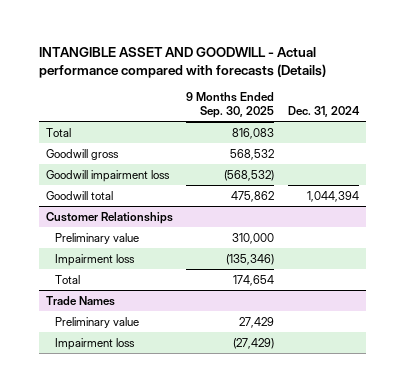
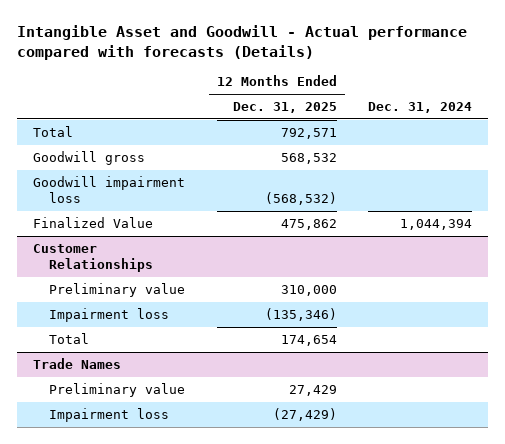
- INTANGIBLE ASSET AND GOODWILL - Actual performance compared with forecasts (Details)
+ Intangible Asset and Goodwill - Actual performance compared with forecasts (Details)
- | 9 Months Ended Sep. 30, 2025 | Dec. 31, 2024
+ | 12 Months Ended Dec. 31, 2025 | Dec. 31, 2024
- Goodwill total | 475,862 | 1,044,394
+ Finalized Value | 475,862 | 1,044,394

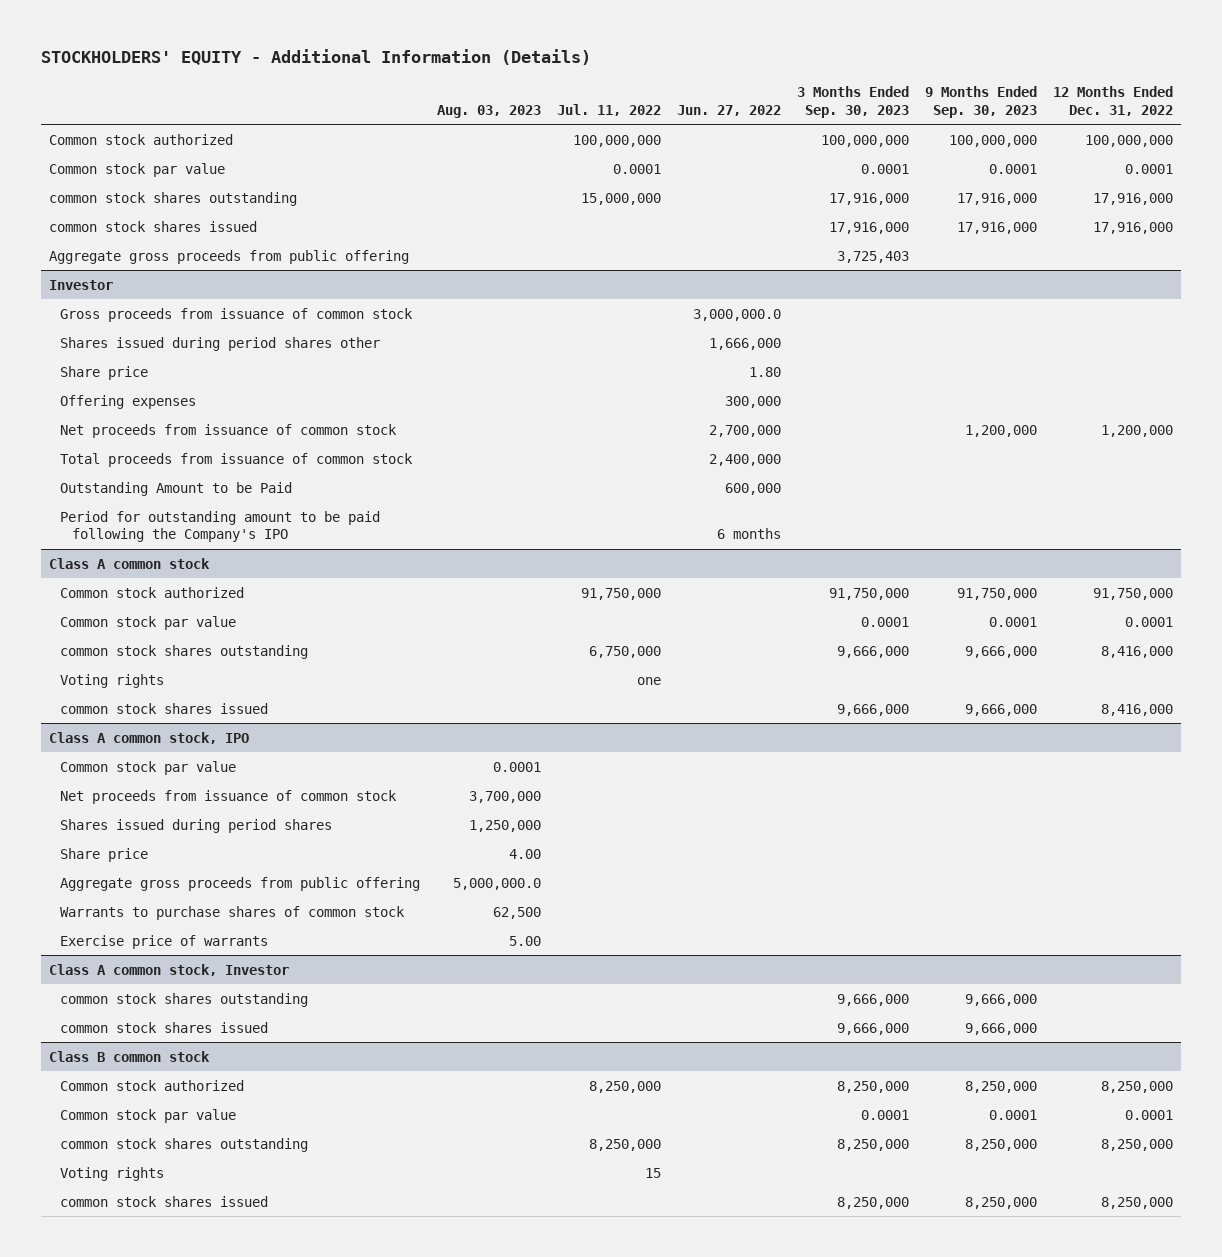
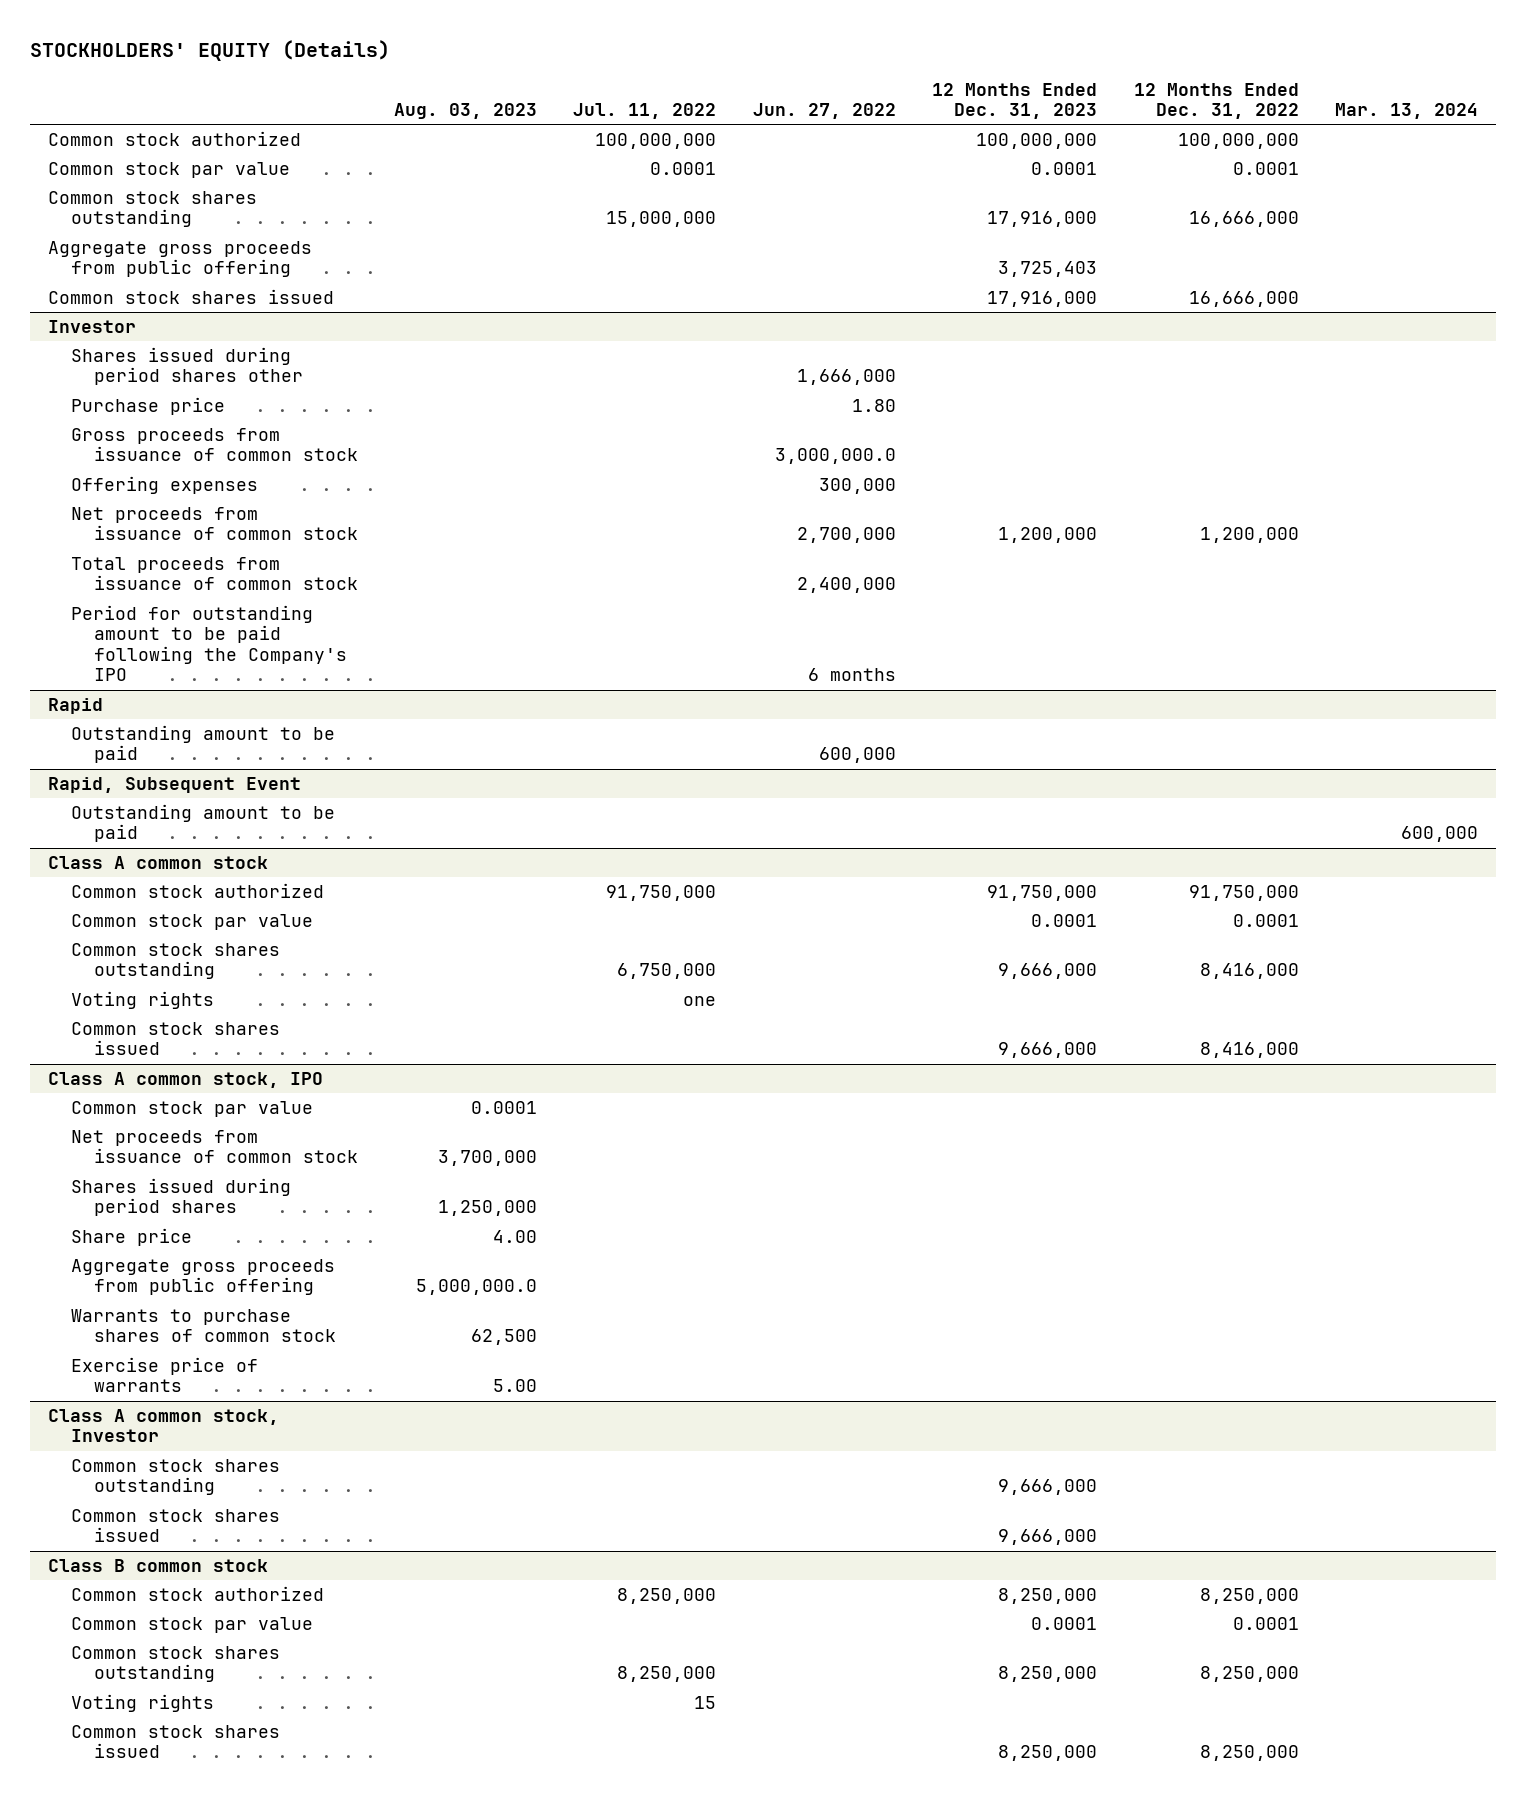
- STOCKHOLDERS' EQUITY - Additional Information (Details)
+ STOCKHOLDERS' EQUITY (Details)
- | Aug. 03, 2023 | Jul. 11, 2022 | Jun. 27, 2022 | 3 Months Ended Sep. 30, 2023 | 9 Months Ended Sep. 30, 2023 | 12 Months Ended Dec. 31, 2022
+ | Aug. 03, 2023 | Jul. 11, 2022 | Jun. 27, 2022 | 12 Months Ended Dec. 31, 2023 | 12 Months Ended Dec. 31, 2022 | Mar. 13, 2024
- common stock shares outstanding | | 15,000,000 | | 17,916,000 | 17,916,000 | 17,916,000
- common stock shares issued | | | | 17,916,000 | 17,916,000 | 17,916,000
+ Common stock shares outstanding | | 15,000,000 | | 17,916,000 | 16,666,000 |
+ Common stock shares issued | | | | 17,916,000 | 16,666,000 |
@ Investor
- Share price | | | 1.80 | | |
+ Purchase price | | | 1.80 | | |
moved down: Gross proceeds from issuance of common stock | | | 3,000,000.0 | | |
- Outstanding Amount to be Paid | | | 600,000 | | |
+ Rapid
+ Outstanding amount to be paid | | | 600,000 | | |
+ Rapid, Subsequent Event
+ Outstanding amount to be paid | | | | | | 600,000
@ Class A common stock
- common stock shares outstanding | | 6,750,000 | | 9,666,000 | 9,666,000 | 8,416,000
+ Common stock shares outstanding | | 6,750,000 | | 9,666,000 | 8,416,000 |
- common stock shares issued | | | | 9,666,000 | 9,666,000 | 8,416,000
+ Common stock shares issued | | | | 9,666,000 | 8,416,000 |
@ Class A common stock, Investor
- common stock shares outstanding | | | | 9,666,000 | 9,666,000 |
- common stock shares issued | | | | 9,666,000 | 9,666,000 |
+ Common stock shares outstanding | | | | 9,666,000 | |
+ Common stock shares issued | | | | 9,666,000 | |
@ Class B common stock
- common stock shares outstanding | | 8,250,000 | | 8,250,000 | 8,250,000 | 8,250,000
+ Common stock shares outstanding | | 8,250,000 | | 8,250,000 | 8,250,000 |
- common stock shares issued | | | | 8,250,000 | 8,250,000 | 8,250,000
+ Common stock shares issued | | | | 8,250,000 | 8,250,000 |

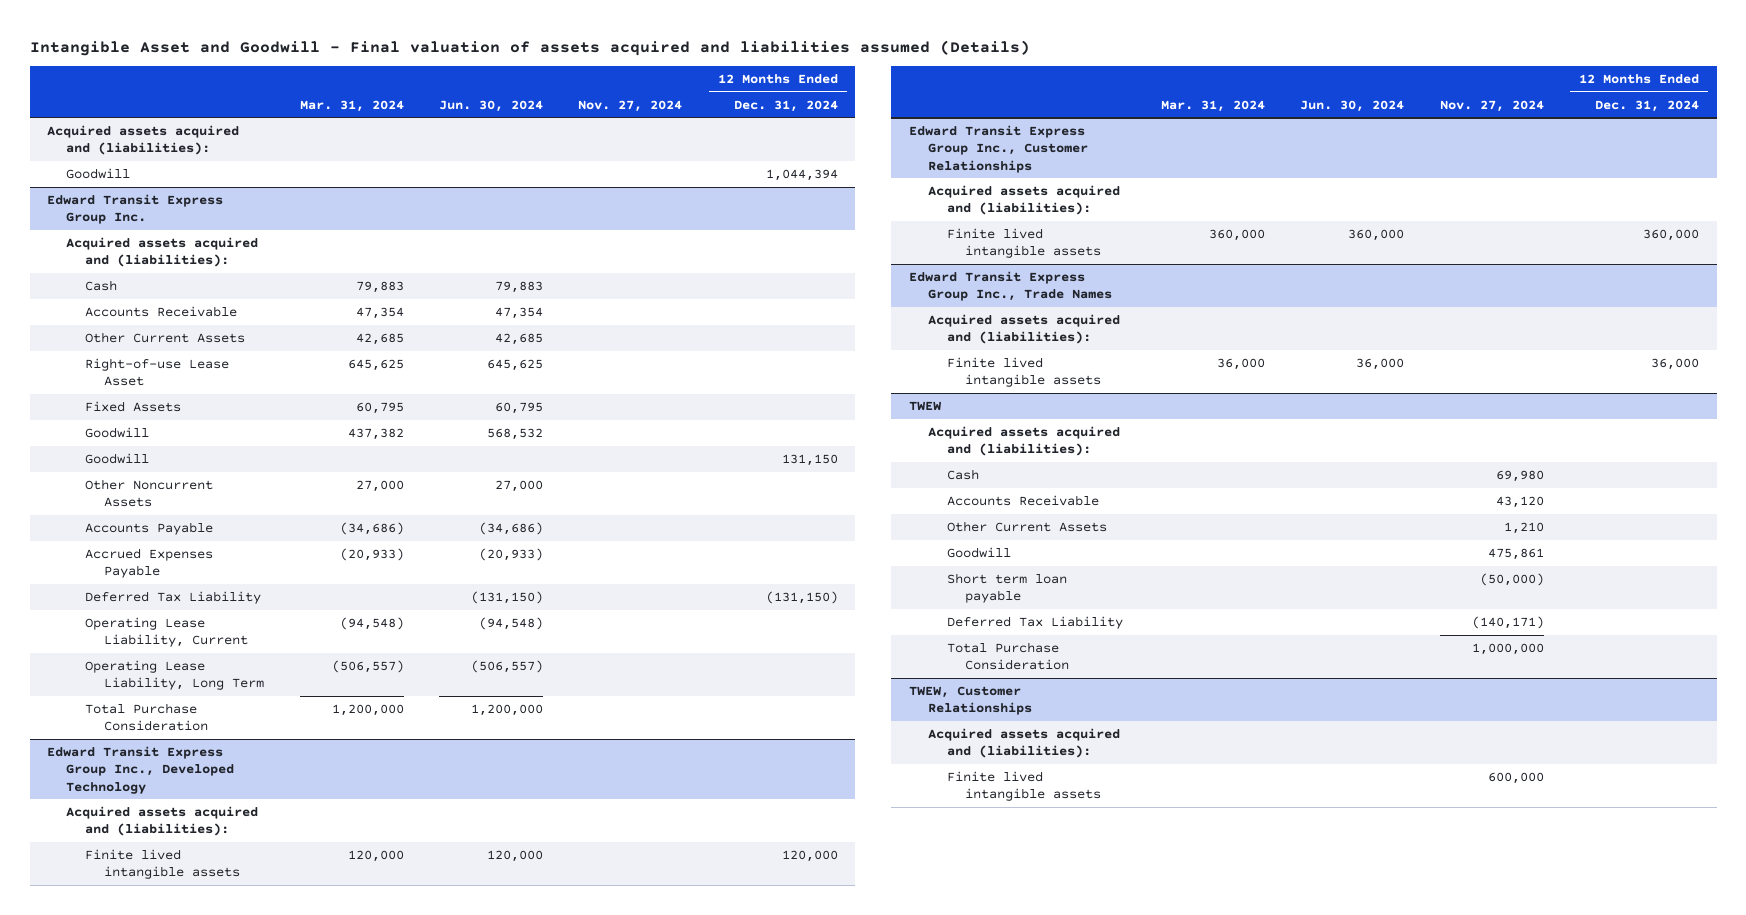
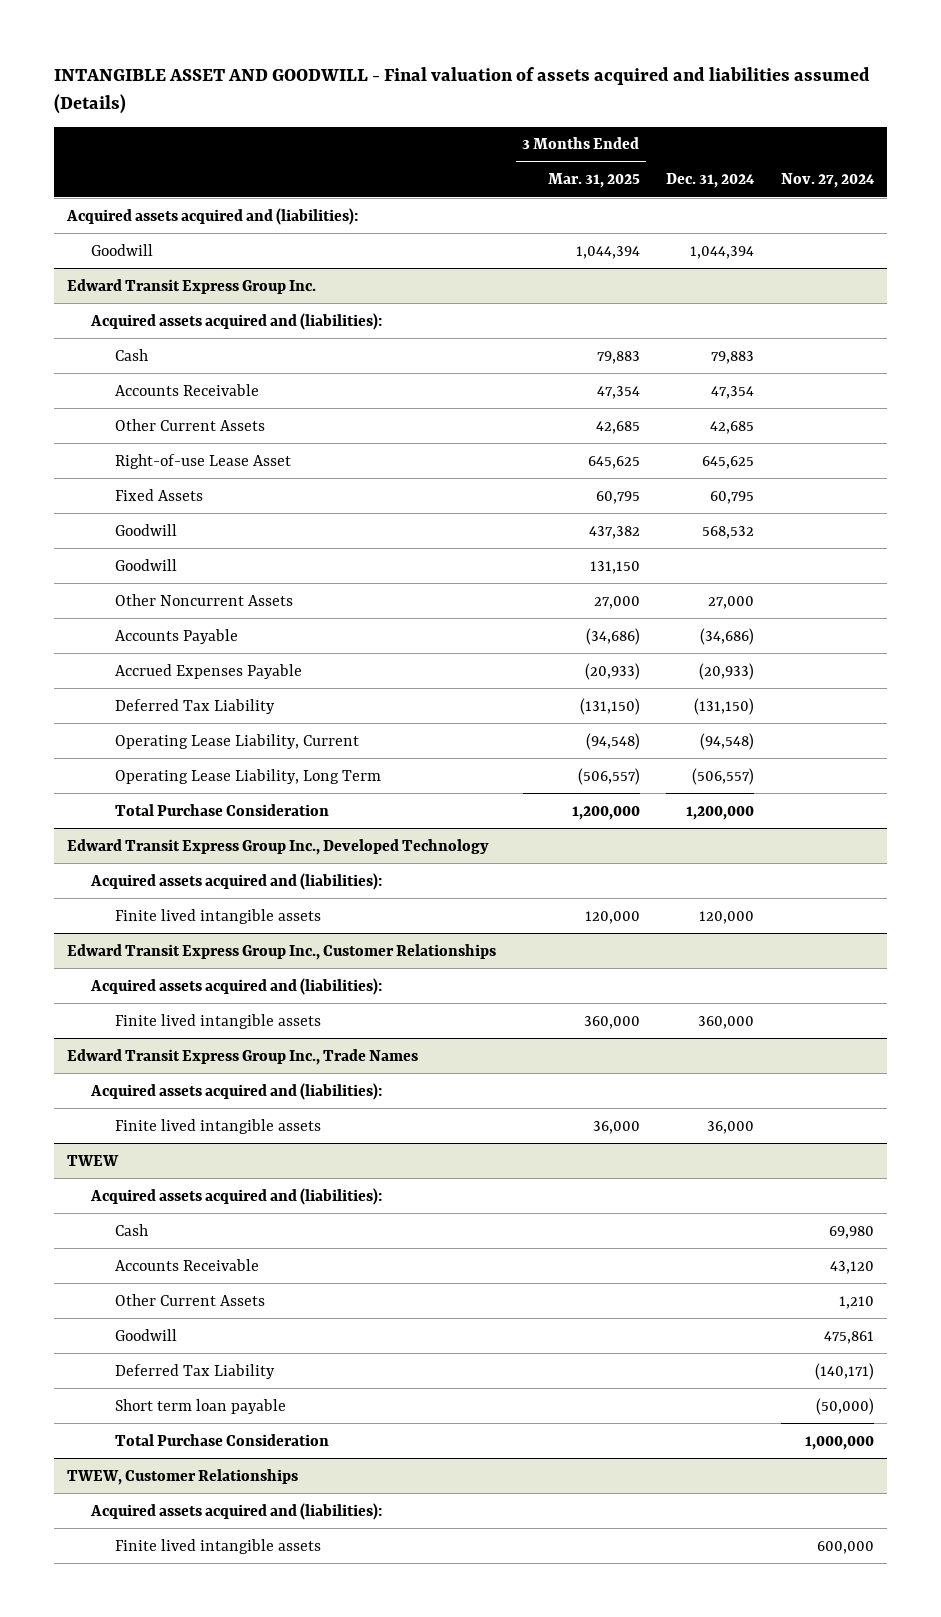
- Intangible Asset and Goodwill - Final valuation of assets acquired and liabilities assumed (Details)
+ INTANGIBLE ASSET AND GOODWILL - Final valuation of assets acquired and liabilities assumed (Details)
- | Mar. 31, 2024 | Jun. 30, 2024 | Nov. 27, 2024 | 12 Months Ended Dec. 31, 2024
+ | 3 Months Ended Mar. 31, 2025 | Dec. 31, 2024 | Nov. 27, 2024
@ TWEW
moved down: Short term loan payable | | | (50,000)

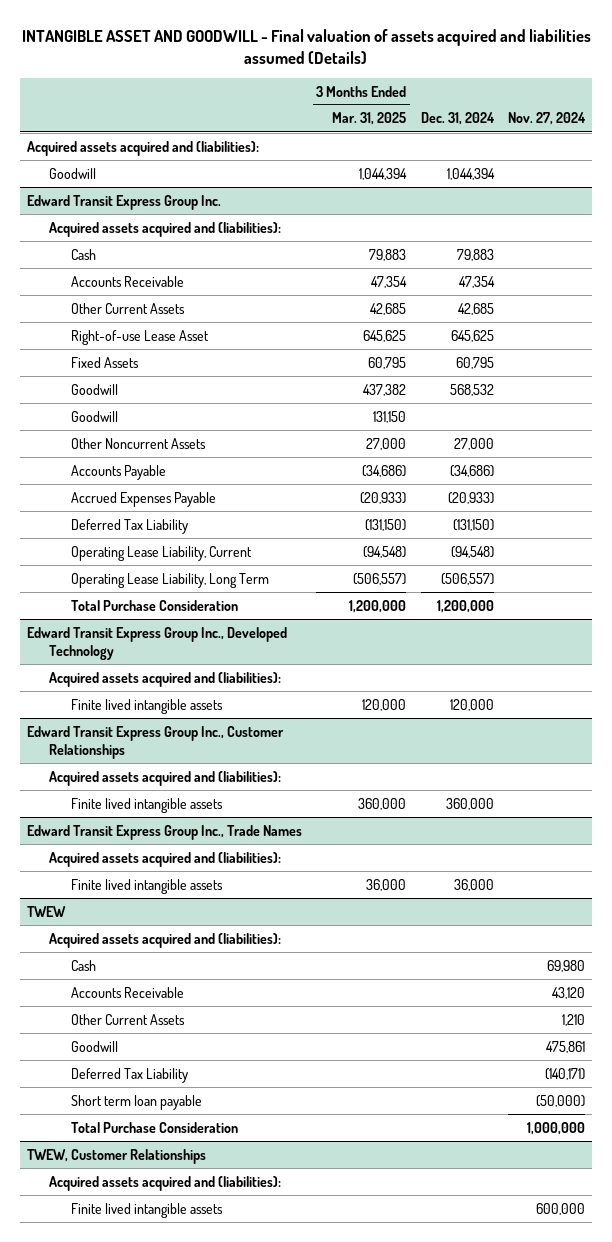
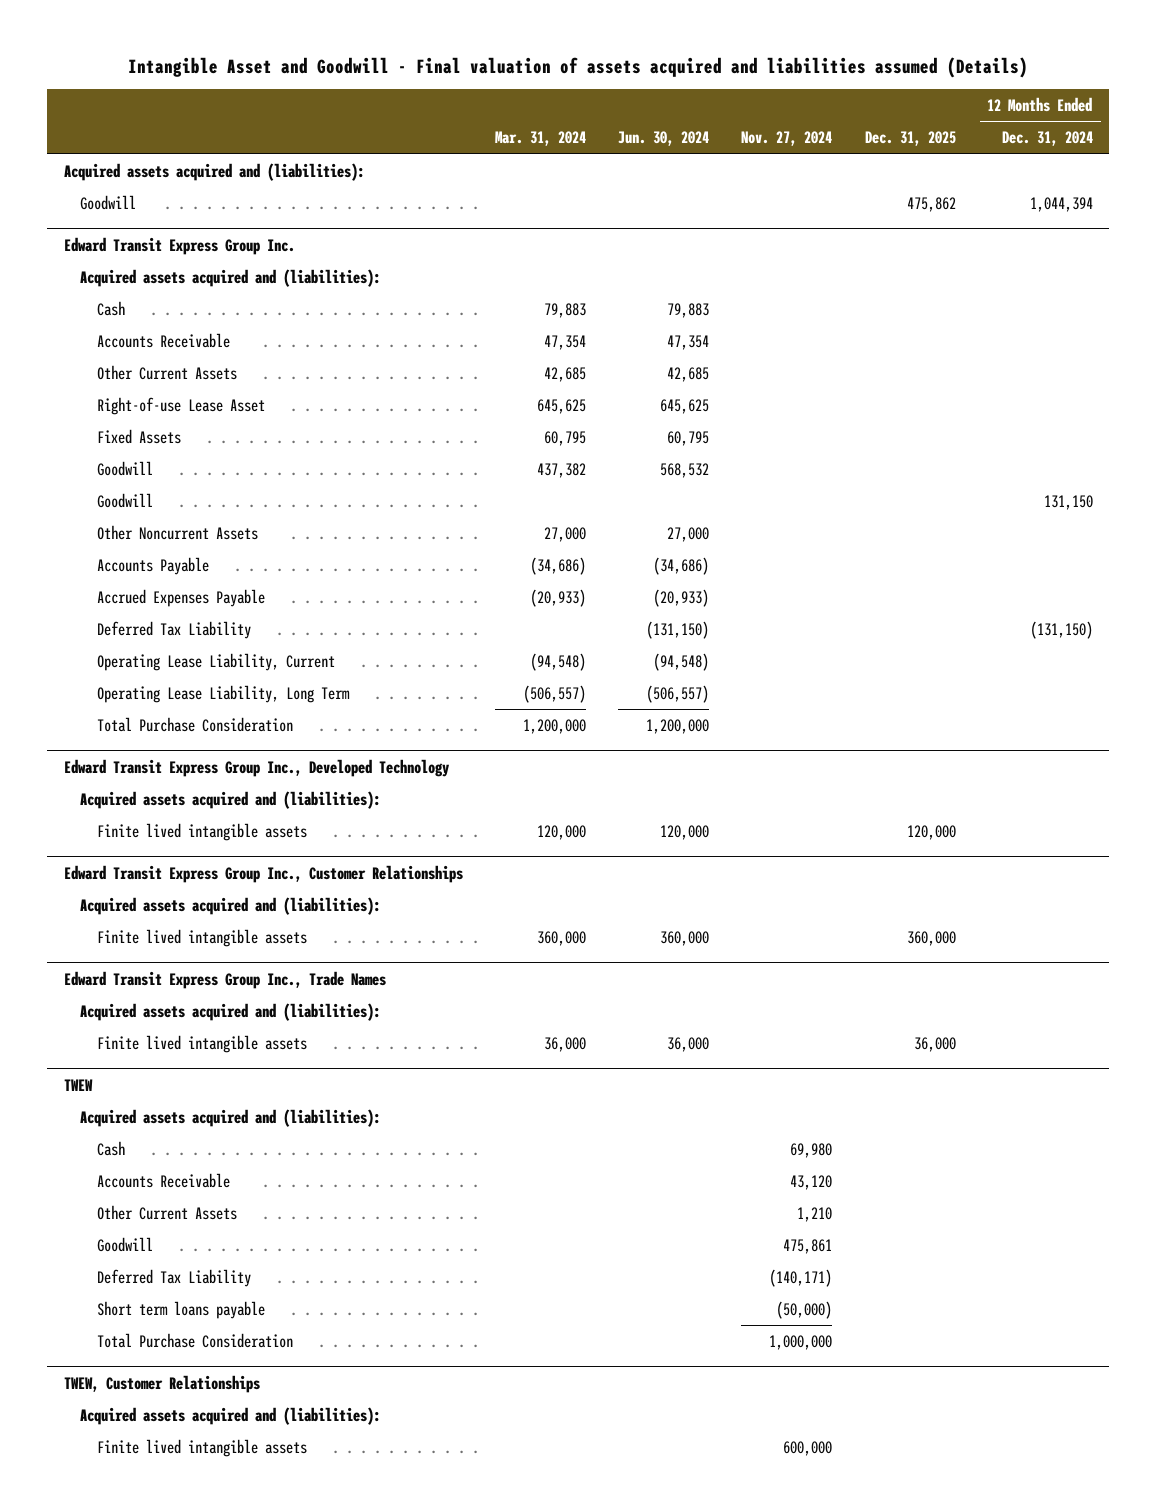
- INTANGIBLE ASSET AND GOODWILL - Final valuation of assets acquired and liabilities assumed (Details)
+ Intangible Asset and Goodwill - Final valuation of assets acquired and liabilities assumed (Details)
- | 3 Months Ended Mar. 31, 2025 | Dec. 31, 2024 | Nov. 27, 2024
+ | Mar. 31, 2024 | Jun. 30, 2024 | Nov. 27, 2024 | Dec. 31, 2025 | 12 Months Ended Dec. 31, 2024
@ TWEW
- Short term loan payable | | | (50,000)
+ Short term loans payable | | | (50,000) | |

